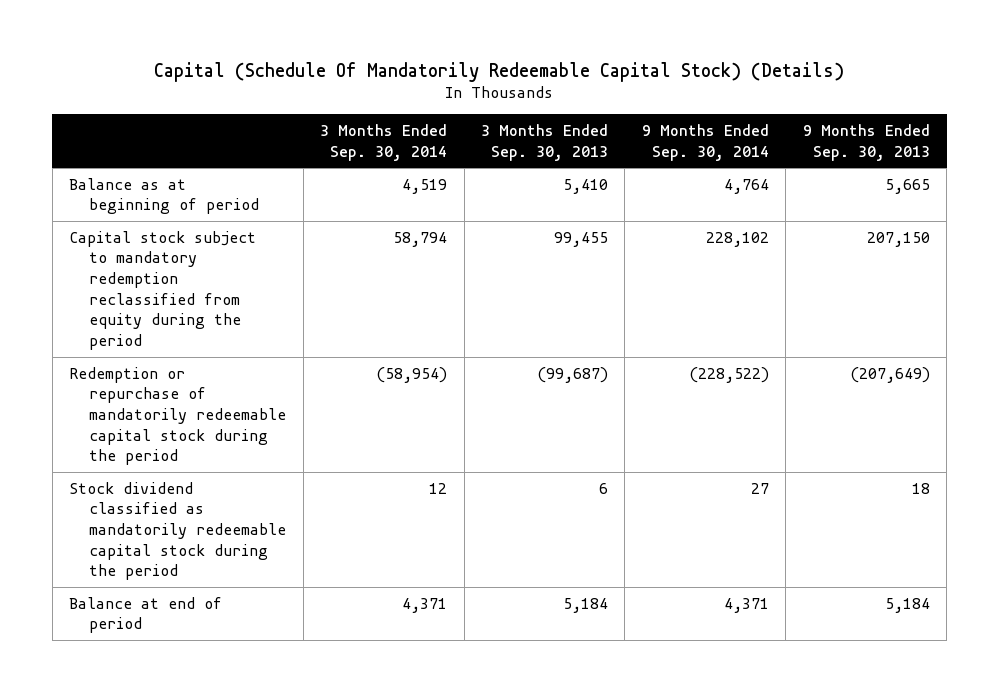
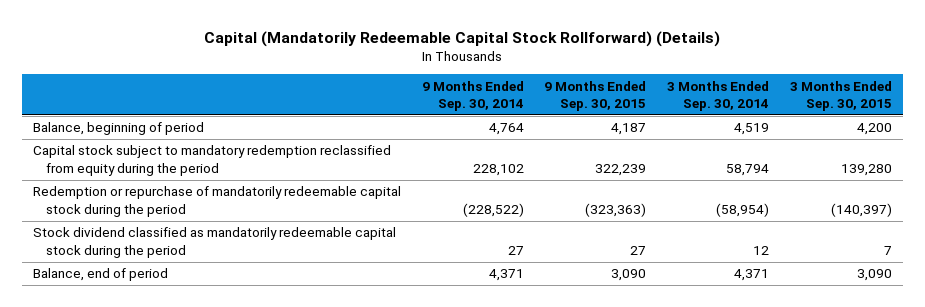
- Capital (Schedule Of Mandatorily Redeemable Capital Stock) (Details)
+ Capital (Mandatorily Redeemable Capital Stock Rollforward) (Details)
- | 3 Months Ended Sep. 30, 2014 | 3 Months Ended Sep. 30, 2013 | 9 Months Ended Sep. 30, 2014 | 9 Months Ended Sep. 30, 2013
+ | 9 Months Ended Sep. 30, 2014 | 9 Months Ended Sep. 30, 2015 | 3 Months Ended Sep. 30, 2014 | 3 Months Ended Sep. 30, 2015
- Balance as at beginning of period | 4,519 | 5,410 | 4,764 | 5,665
+ Balance, beginning of period | 4,764 | 4,187 | 4,519 | 4,200
- Balance at end of period | 4,371 | 5,184 | 4,371 | 5,184
+ Balance, end of period | 4,371 | 3,090 | 4,371 | 3,090

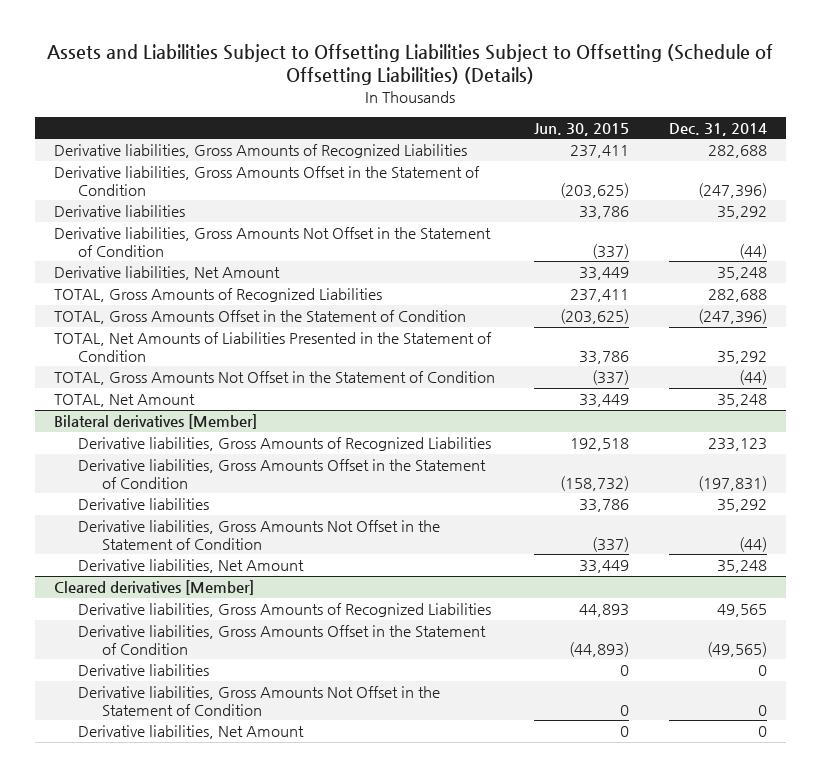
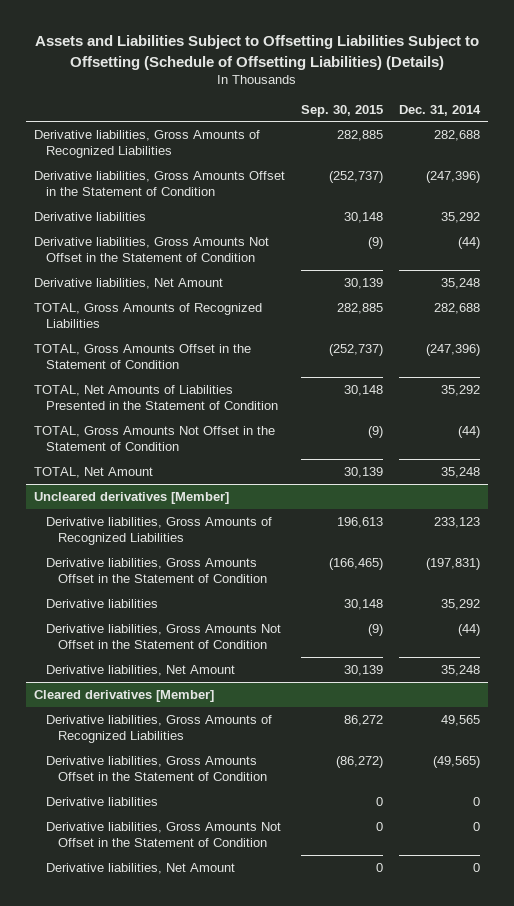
- | Jun. 30, 2015 | Dec. 31, 2014
+ | Sep. 30, 2015 | Dec. 31, 2014
- Bilateral derivatives [Member]
+ Uncleared derivatives [Member]

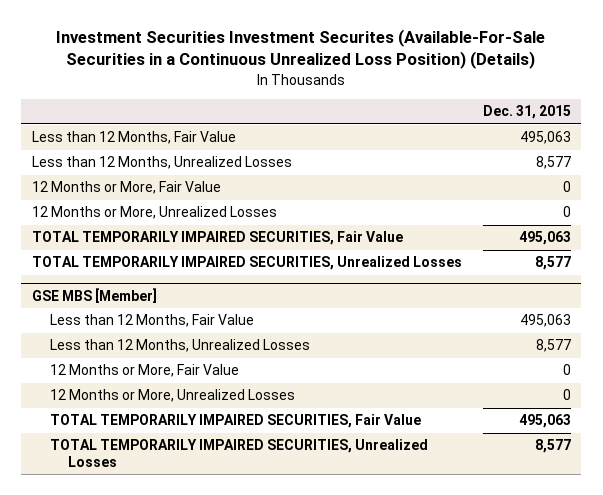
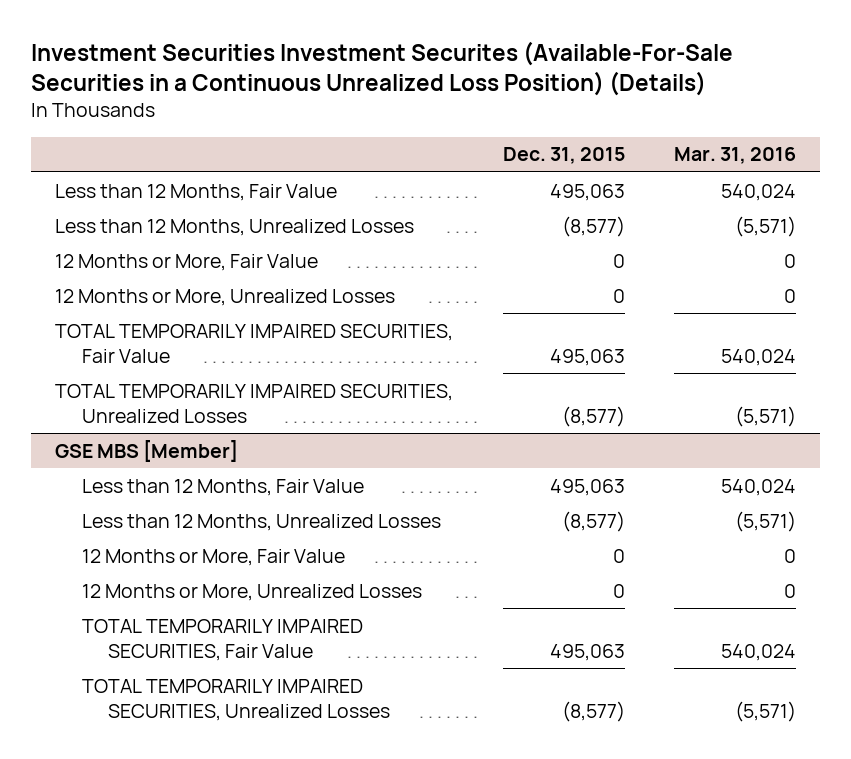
- | Dec. 31, 2015
+ | Dec. 31, 2015 | Mar. 31, 2016
- Less than 12 Months, Unrealized Losses | 8,577
+ Less than 12 Months, Unrealized Losses | (8,577) | (5,571)
- TOTAL TEMPORARILY IMPAIRED SECURITIES, Unrealized Losses | 8,577
+ TOTAL TEMPORARILY IMPAIRED SECURITIES, Unrealized Losses | (8,577) | (5,571)
@ GSE MBS [Member]
- Less than 12 Months, Unrealized Losses | 8,577
+ Less than 12 Months, Unrealized Losses | (8,577) | (5,571)
- TOTAL TEMPORARILY IMPAIRED SECURITIES, Unrealized Losses | 8,577
+ TOTAL TEMPORARILY IMPAIRED SECURITIES, Unrealized Losses | (8,577) | (5,571)

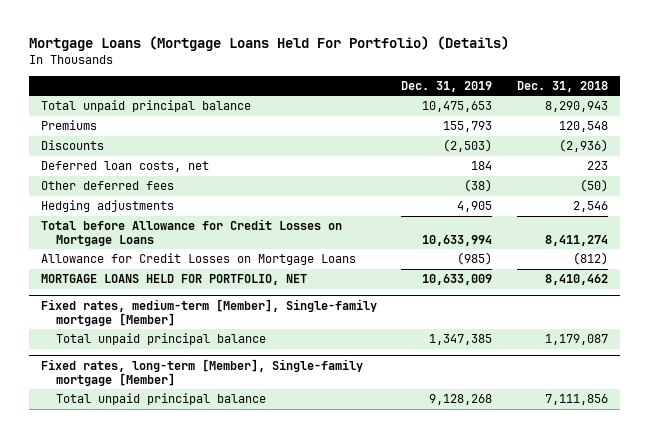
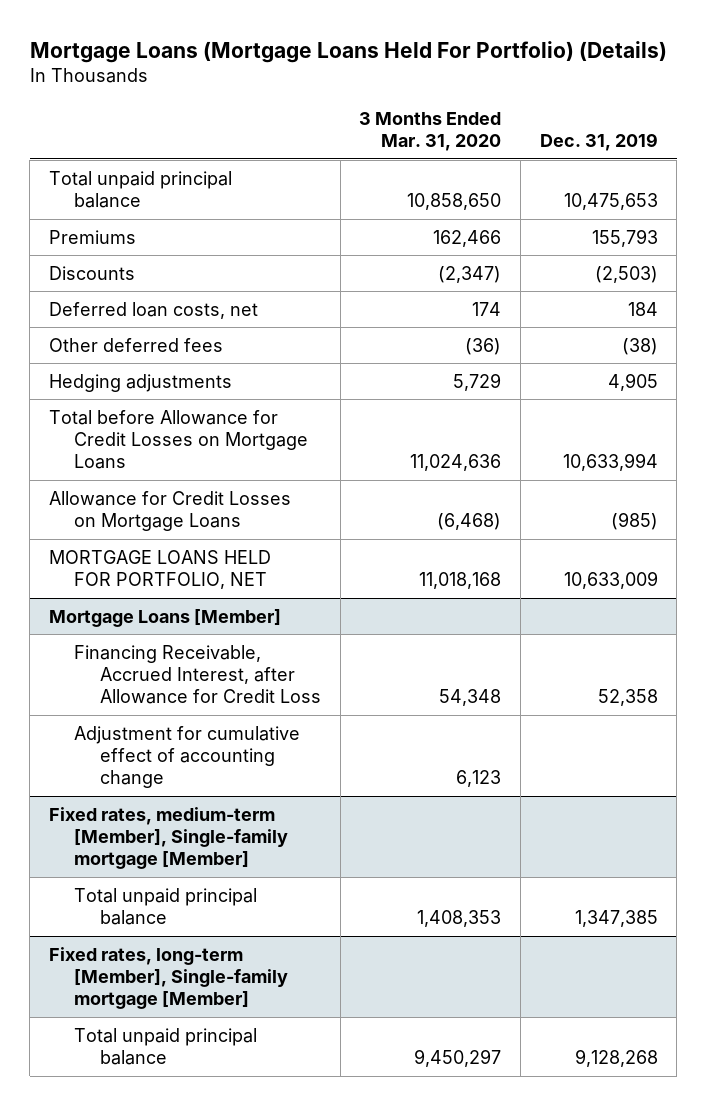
- | Dec. 31, 2019 | Dec. 31, 2018
+ | 3 Months Ended Mar. 31, 2020 | Dec. 31, 2019
+ Mortgage Loans [Member]
+ Financing Receivable, Accrued Interest, after Allowance for Credit Loss | 54,348 | 52,358
+ Adjustment for cumulative effect of accounting change | 6,123 |

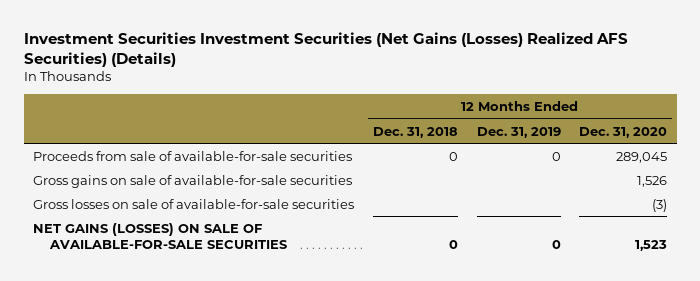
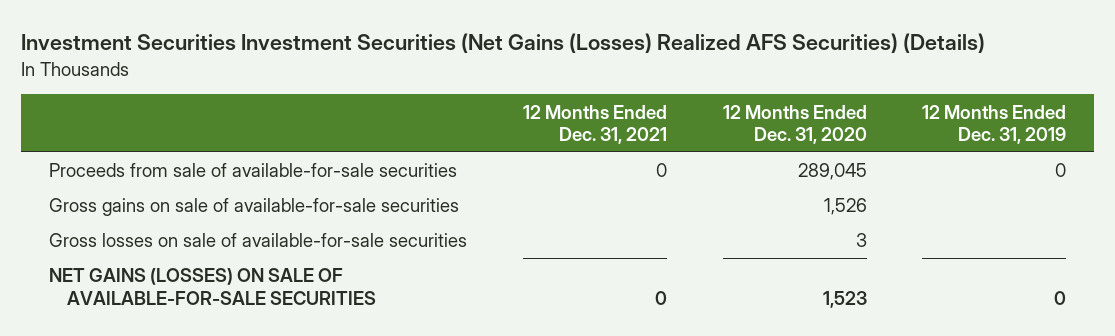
- | 12 Months Ended Dec. 31, 2018 | 12 Months Ended Dec. 31, 2019 | 12 Months Ended Dec. 31, 2020
+ | 12 Months Ended Dec. 31, 2021 | 12 Months Ended Dec. 31, 2020 | 12 Months Ended Dec. 31, 2019
- Gross losses on sale of available-for-sale securities | | | (3)
+ Gross losses on sale of available-for-sale securities | | 3 |

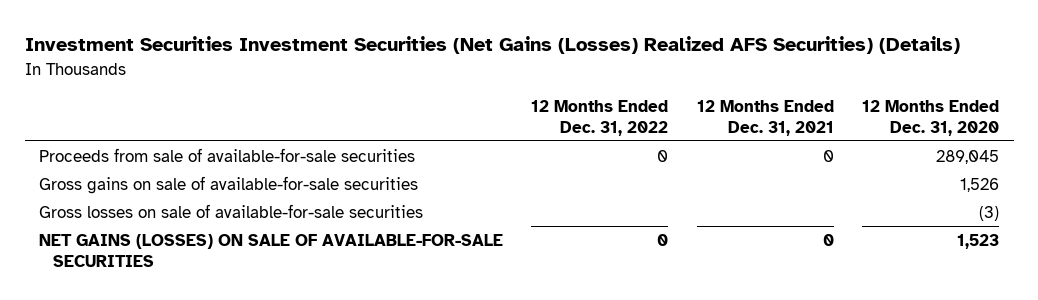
- | 12 Months Ended Dec. 31, 2021 | 12 Months Ended Dec. 31, 2020 | 12 Months Ended Dec. 31, 2019
+ | 12 Months Ended Dec. 31, 2022 | 12 Months Ended Dec. 31, 2021 | 12 Months Ended Dec. 31, 2020
- Gross losses on sale of available-for-sale securities | | 3 |
+ Gross losses on sale of available-for-sale securities | | | (3)

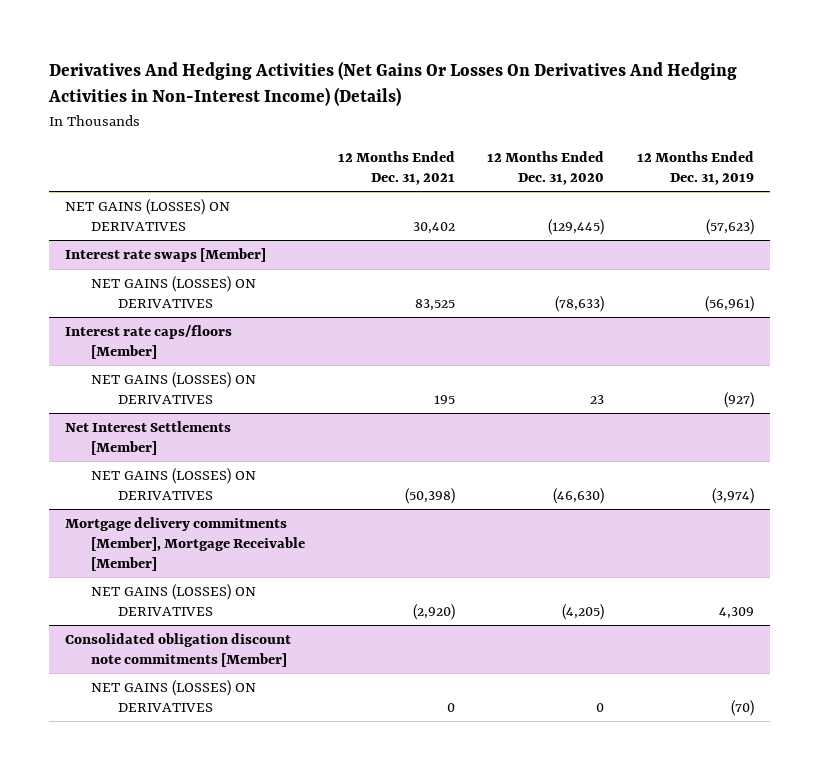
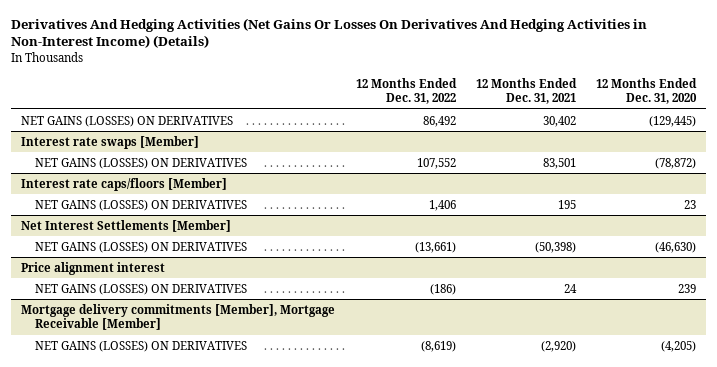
- | 12 Months Ended Dec. 31, 2021 | 12 Months Ended Dec. 31, 2020 | 12 Months Ended Dec. 31, 2019
+ | 12 Months Ended Dec. 31, 2022 | 12 Months Ended Dec. 31, 2021 | 12 Months Ended Dec. 31, 2020
@ Interest rate swaps [Member]
- NET GAINS (LOSSES) ON DERIVATIVES | 83,525 | (78,633) | (56,961)
+ NET GAINS (LOSSES) ON DERIVATIVES | 107,552 | 83,501 | (78,872)
+ Price alignment interest
+ NET GAINS (LOSSES) ON DERIVATIVES | (186) | 24 | 239
- Consolidated obligation discount note commitments [Member]
- NET GAINS (LOSSES) ON DERIVATIVES | 0 | 0 | (70)

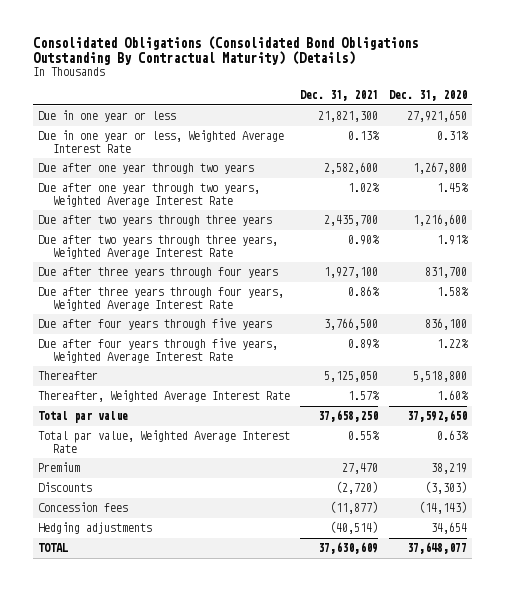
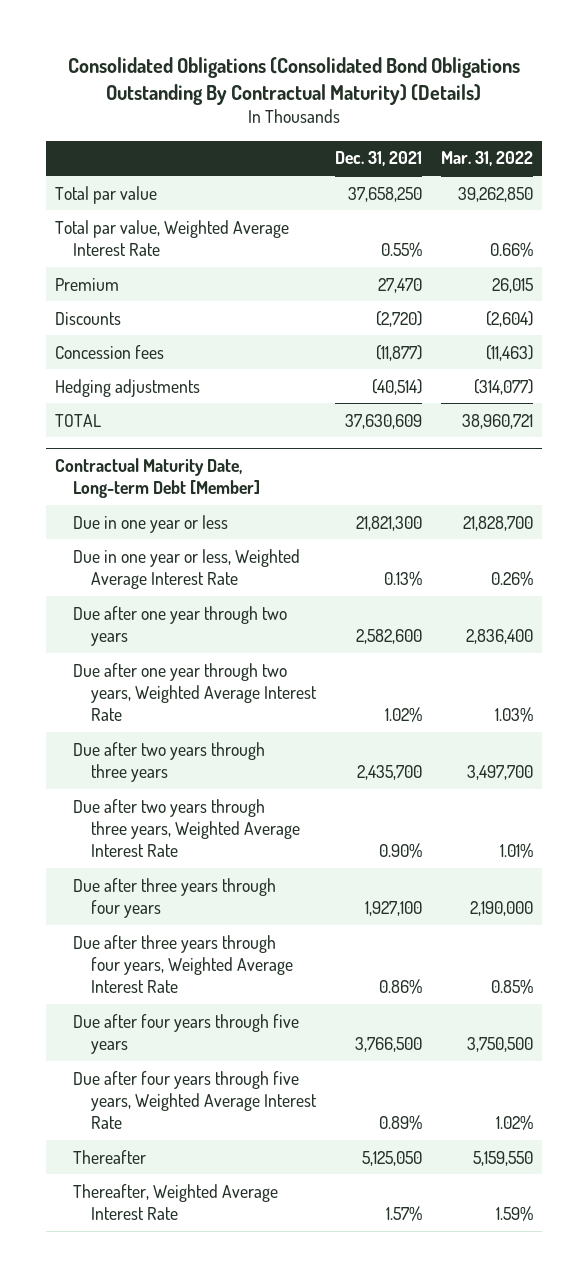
- | Dec. 31, 2021 | Dec. 31, 2020
+ | Dec. 31, 2021 | Mar. 31, 2022
moved up: Total par value | 37,658,250 | 39,262,850
moved up: Total par value, Weighted Average Interest Rate | 0.55% | 0.66%
moved up: Premium | 27,470 | 26,015
moved up: Discounts | (2,720) | (2,604)
moved up: Concession fees | (11,877) | (11,463)
moved up: Hedging adjustments | (40,514) | (314,077)
moved up: TOTAL | 37,630,609 | 38,960,721
+ Contractual Maturity Date, Long-term Debt [Member]

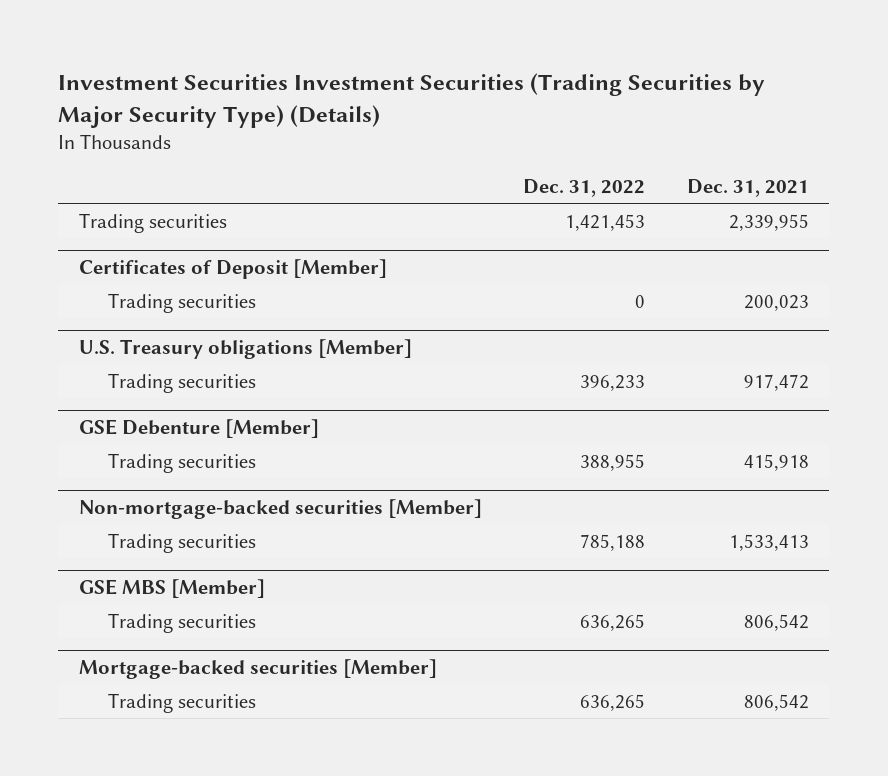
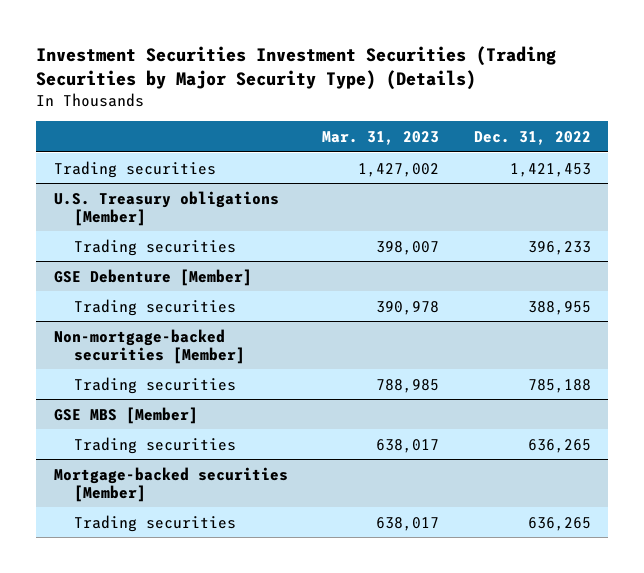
- | Dec. 31, 2022 | Dec. 31, 2021
+ | Mar. 31, 2023 | Dec. 31, 2022
- Certificates of Deposit [Member]
- Trading securities | 0 | 200,023

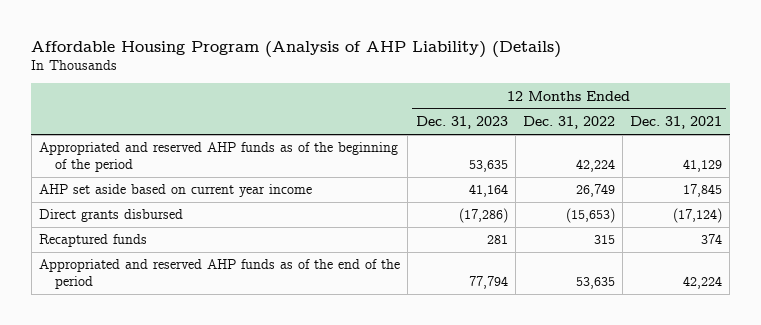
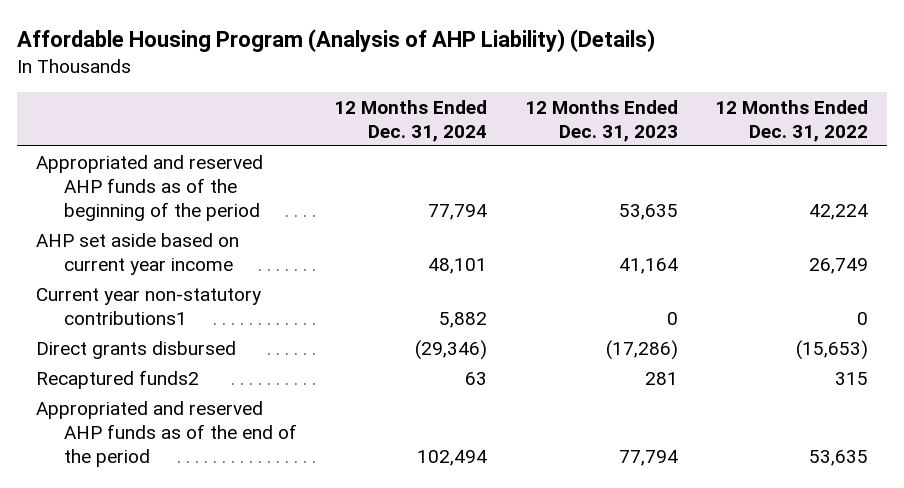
- | 12 Months Ended Dec. 31, 2023 | 12 Months Ended Dec. 31, 2022 | 12 Months Ended Dec. 31, 2021
+ | 12 Months Ended Dec. 31, 2024 | 12 Months Ended Dec. 31, 2023 | 12 Months Ended Dec. 31, 2022
+ Current year non-statutory contributions1 | 5,882 | 0 | 0
- Recaptured funds | 281 | 315 | 374
+ Recaptured funds2 | 63 | 281 | 315

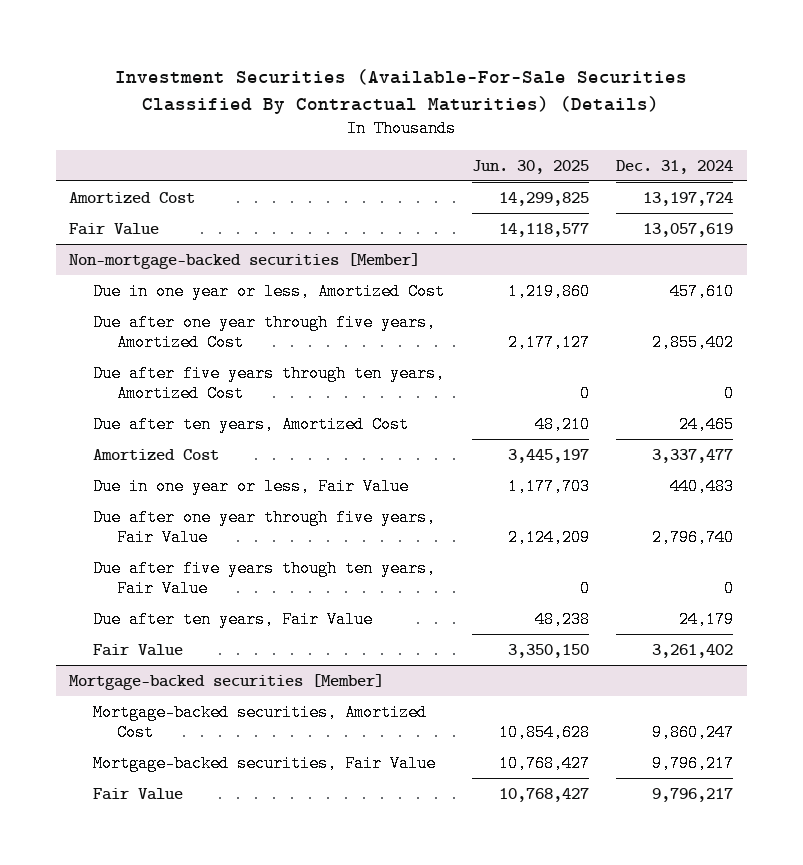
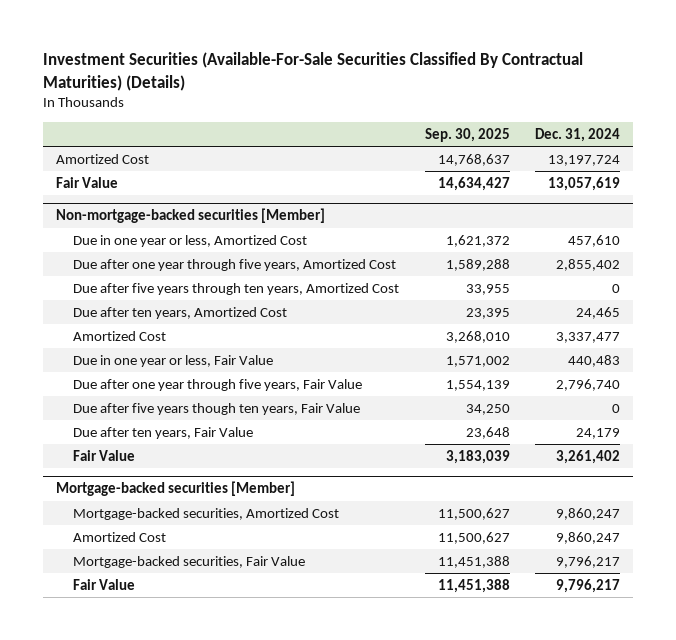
- | Jun. 30, 2025 | Dec. 31, 2024
+ | Sep. 30, 2025 | Dec. 31, 2024
@ Mortgage-backed securities [Member]
+ Amortized Cost | 11,500,627 | 9,860,247

